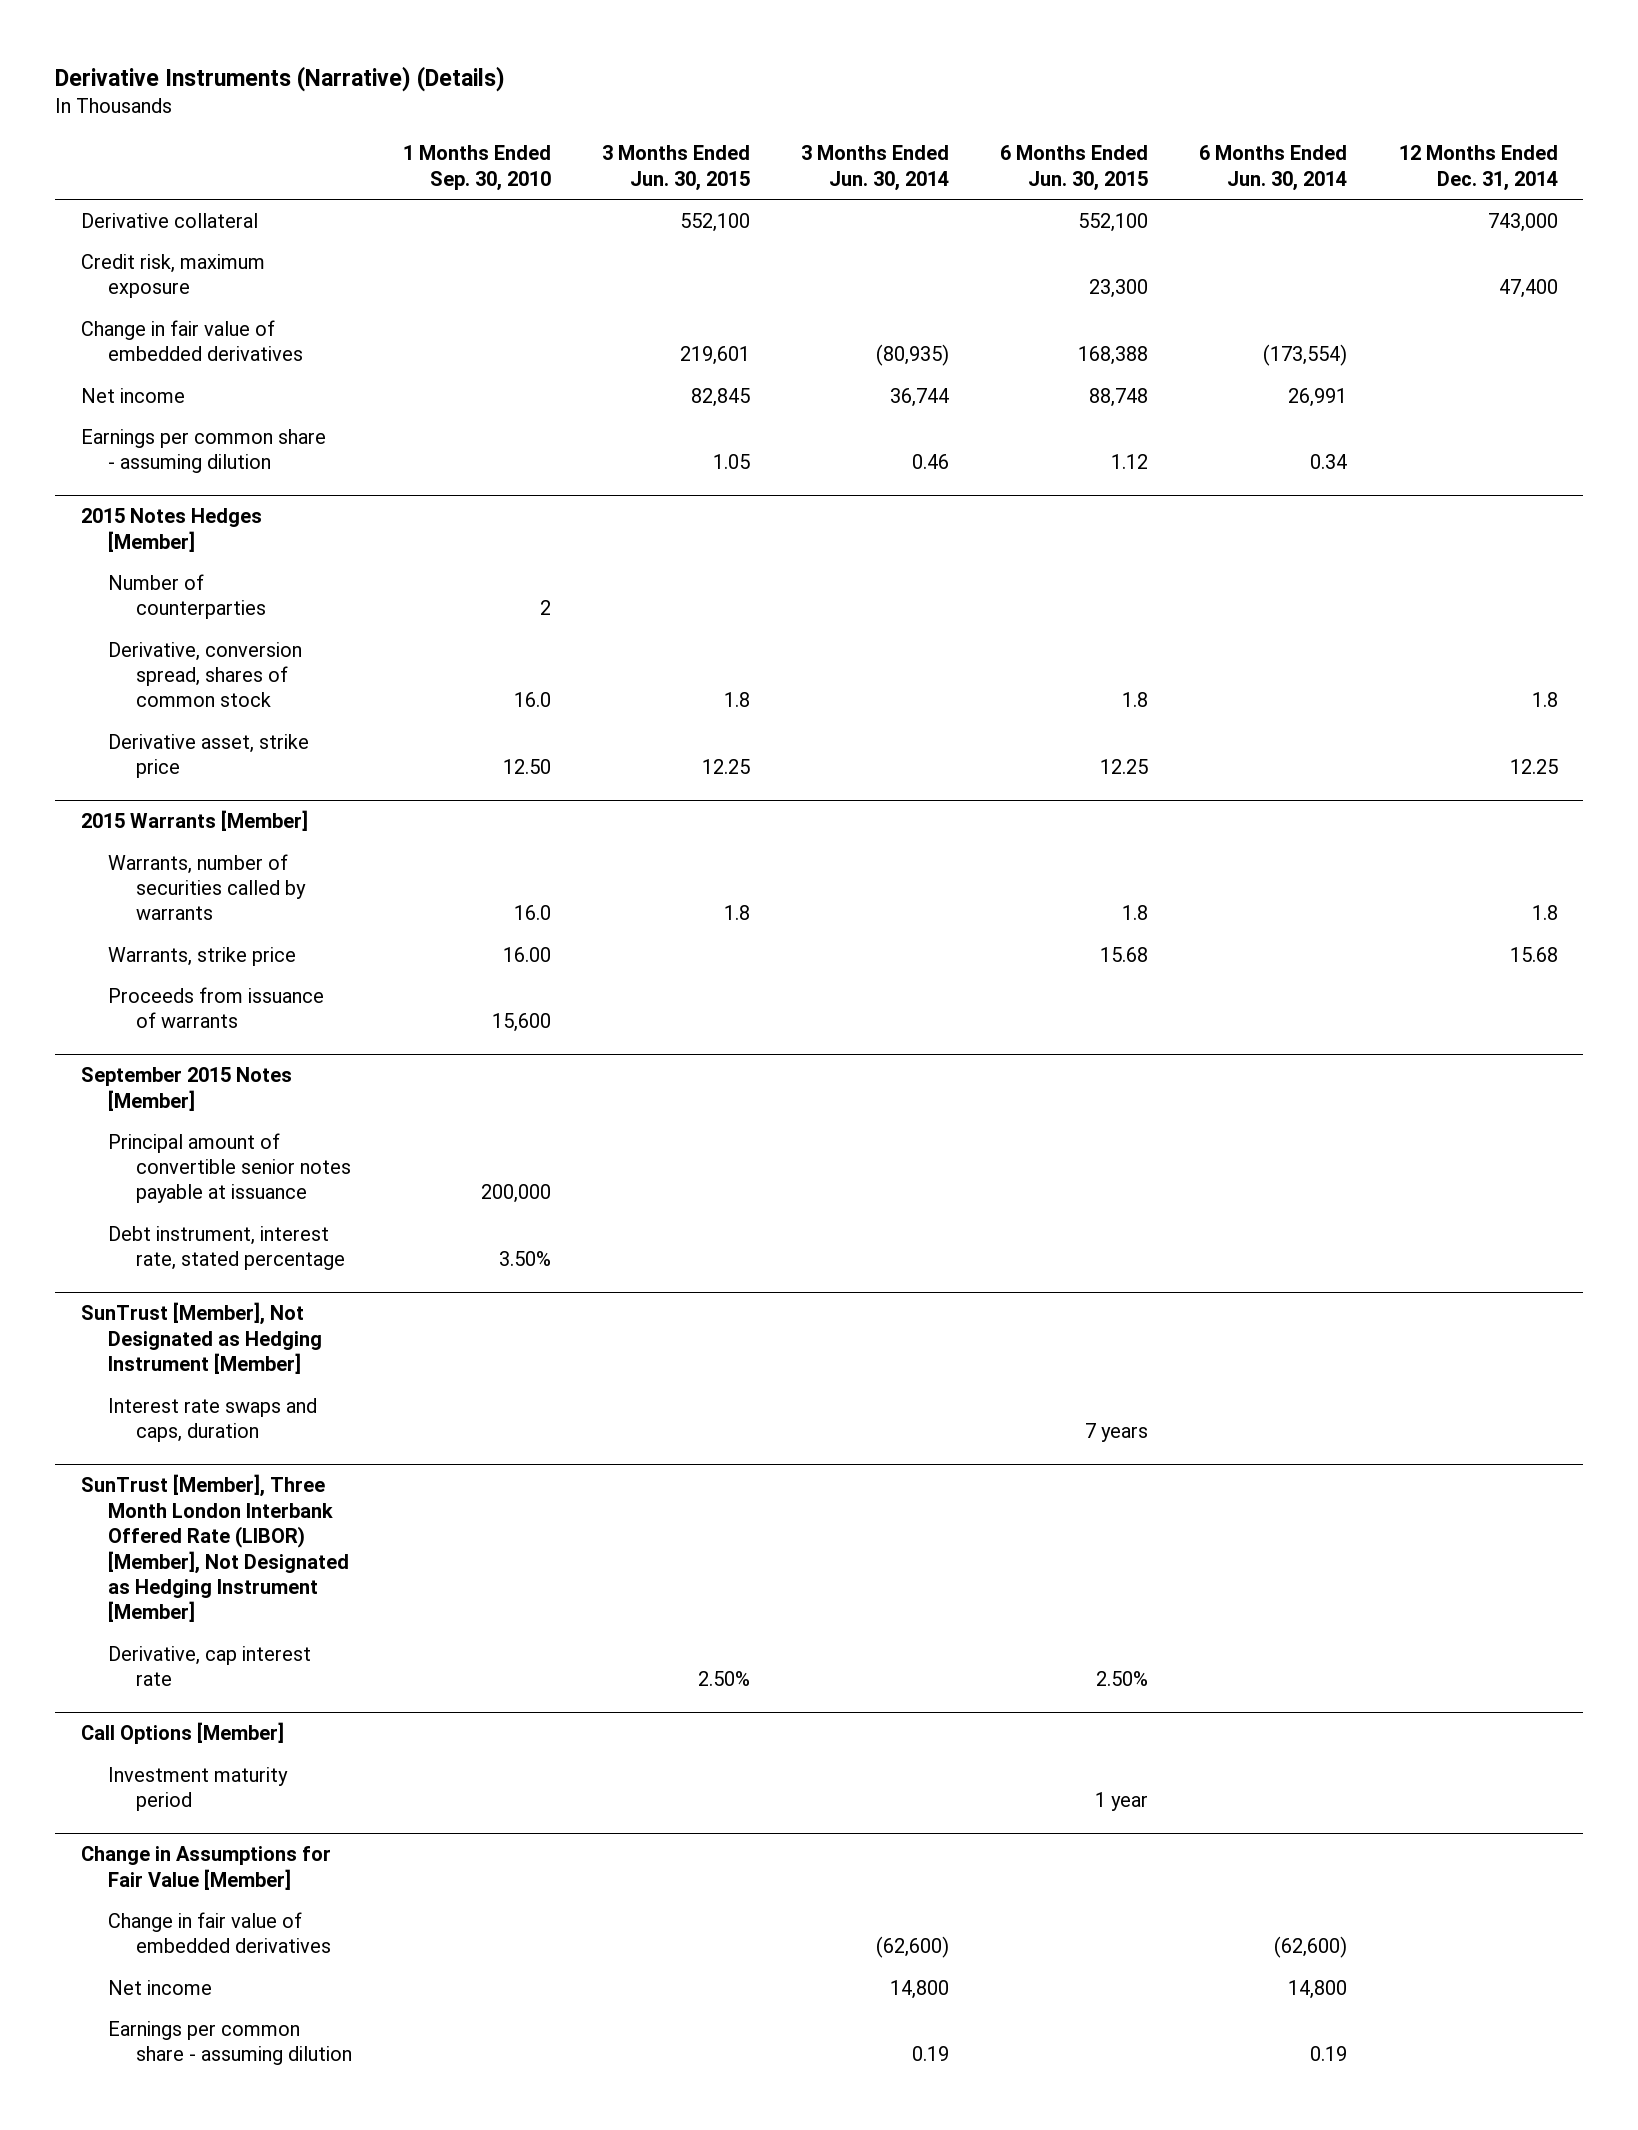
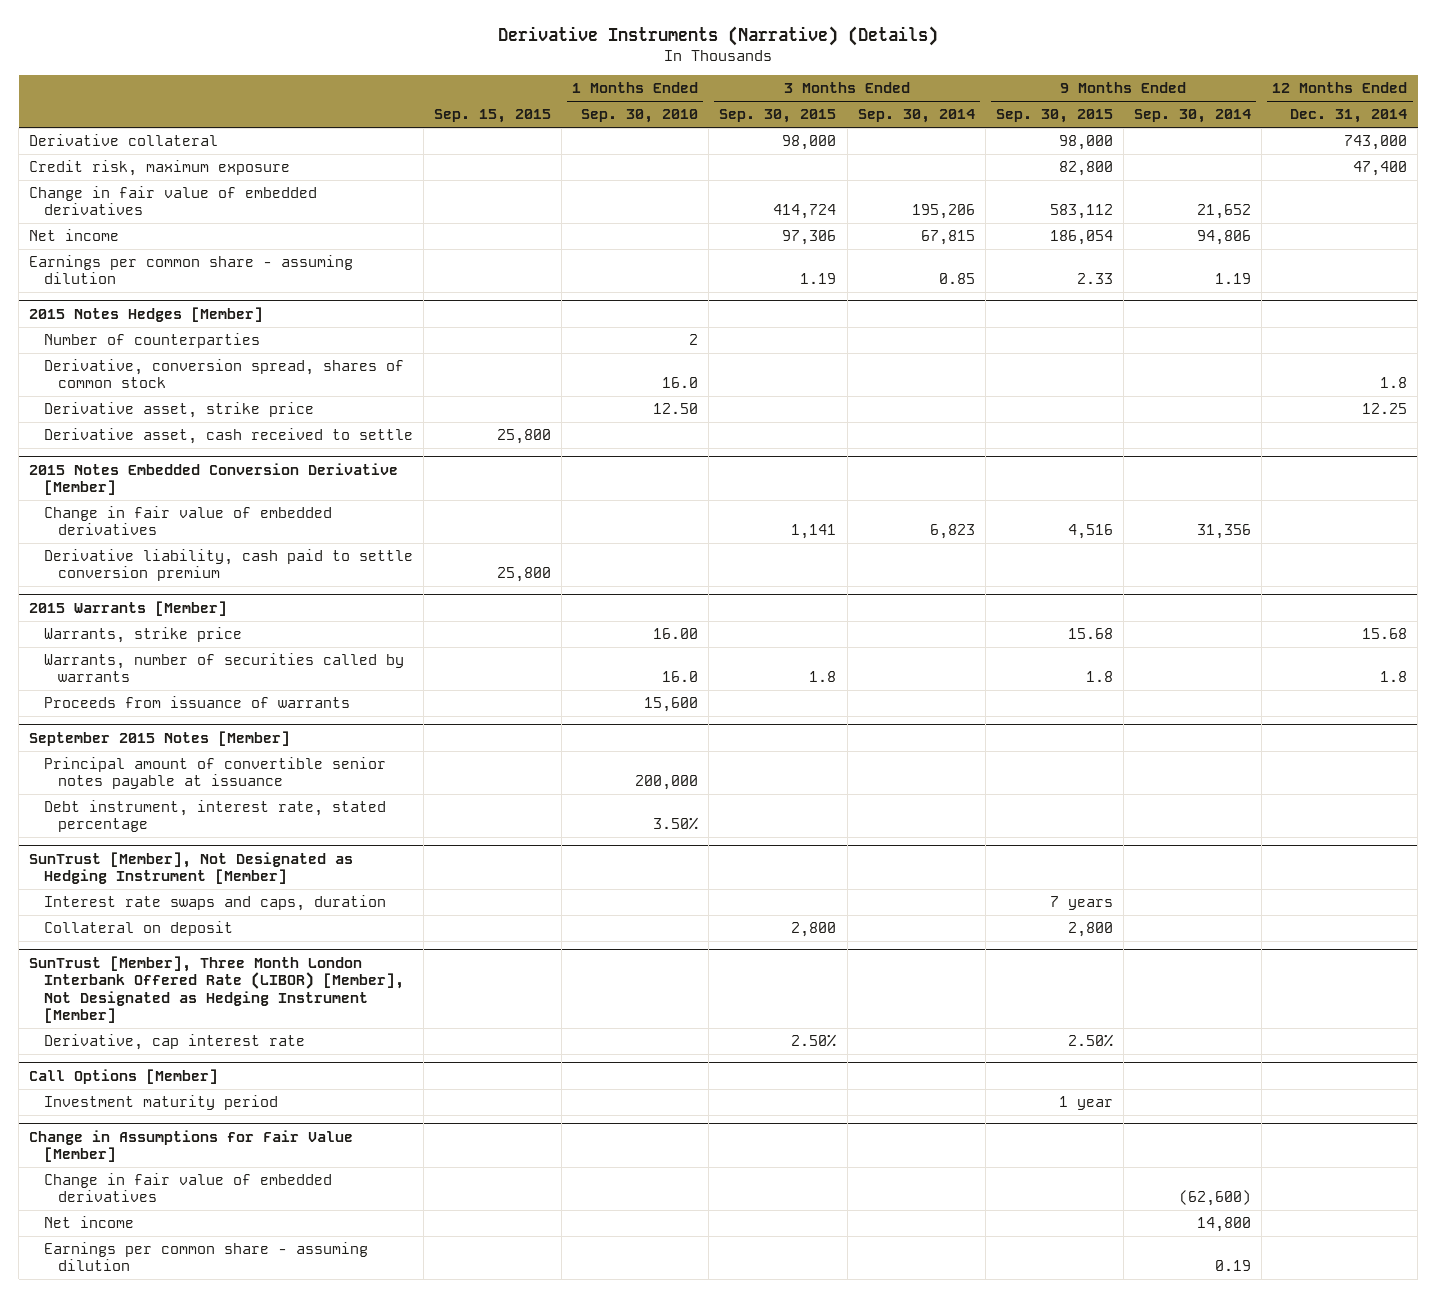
- | 1 Months Ended Sep. 30, 2010 | 3 Months Ended Jun. 30, 2015 | 3 Months Ended Jun. 30, 2014 | 6 Months Ended Jun. 30, 2015 | 6 Months Ended Jun. 30, 2014 | 12 Months Ended Dec. 31, 2014
+ | Sep. 15, 2015 | 1 Months Ended Sep. 30, 2010 | 3 Months Ended Sep. 30, 2015 | 3 Months Ended Sep. 30, 2014 | 9 Months Ended Sep. 30, 2015 | 9 Months Ended Sep. 30, 2014 | 12 Months Ended Dec. 31, 2014
@ 2015 Notes Hedges [Member]
+ Derivative asset, cash received to settle | 25,800 | | | | | |
+ 2015 Notes Embedded Conversion Derivative [Member]
+ Change in fair value of embedded derivatives | | | 1,141 | 6,823 | 4,516 | 31,356 |
+ Derivative liability, cash paid to settle conversion premium | 25,800 | | | | | |
@ 2015 Warrants [Member]
moved down: Warrants, number of securities called by warrants | | 16.0 | 1.8 | | 1.8 | | 1.8
@ SunTrust [Member], Not Designated as Hedging Instrument [Member]
+ Collateral on deposit | | | 2,800 | | 2,800 | |

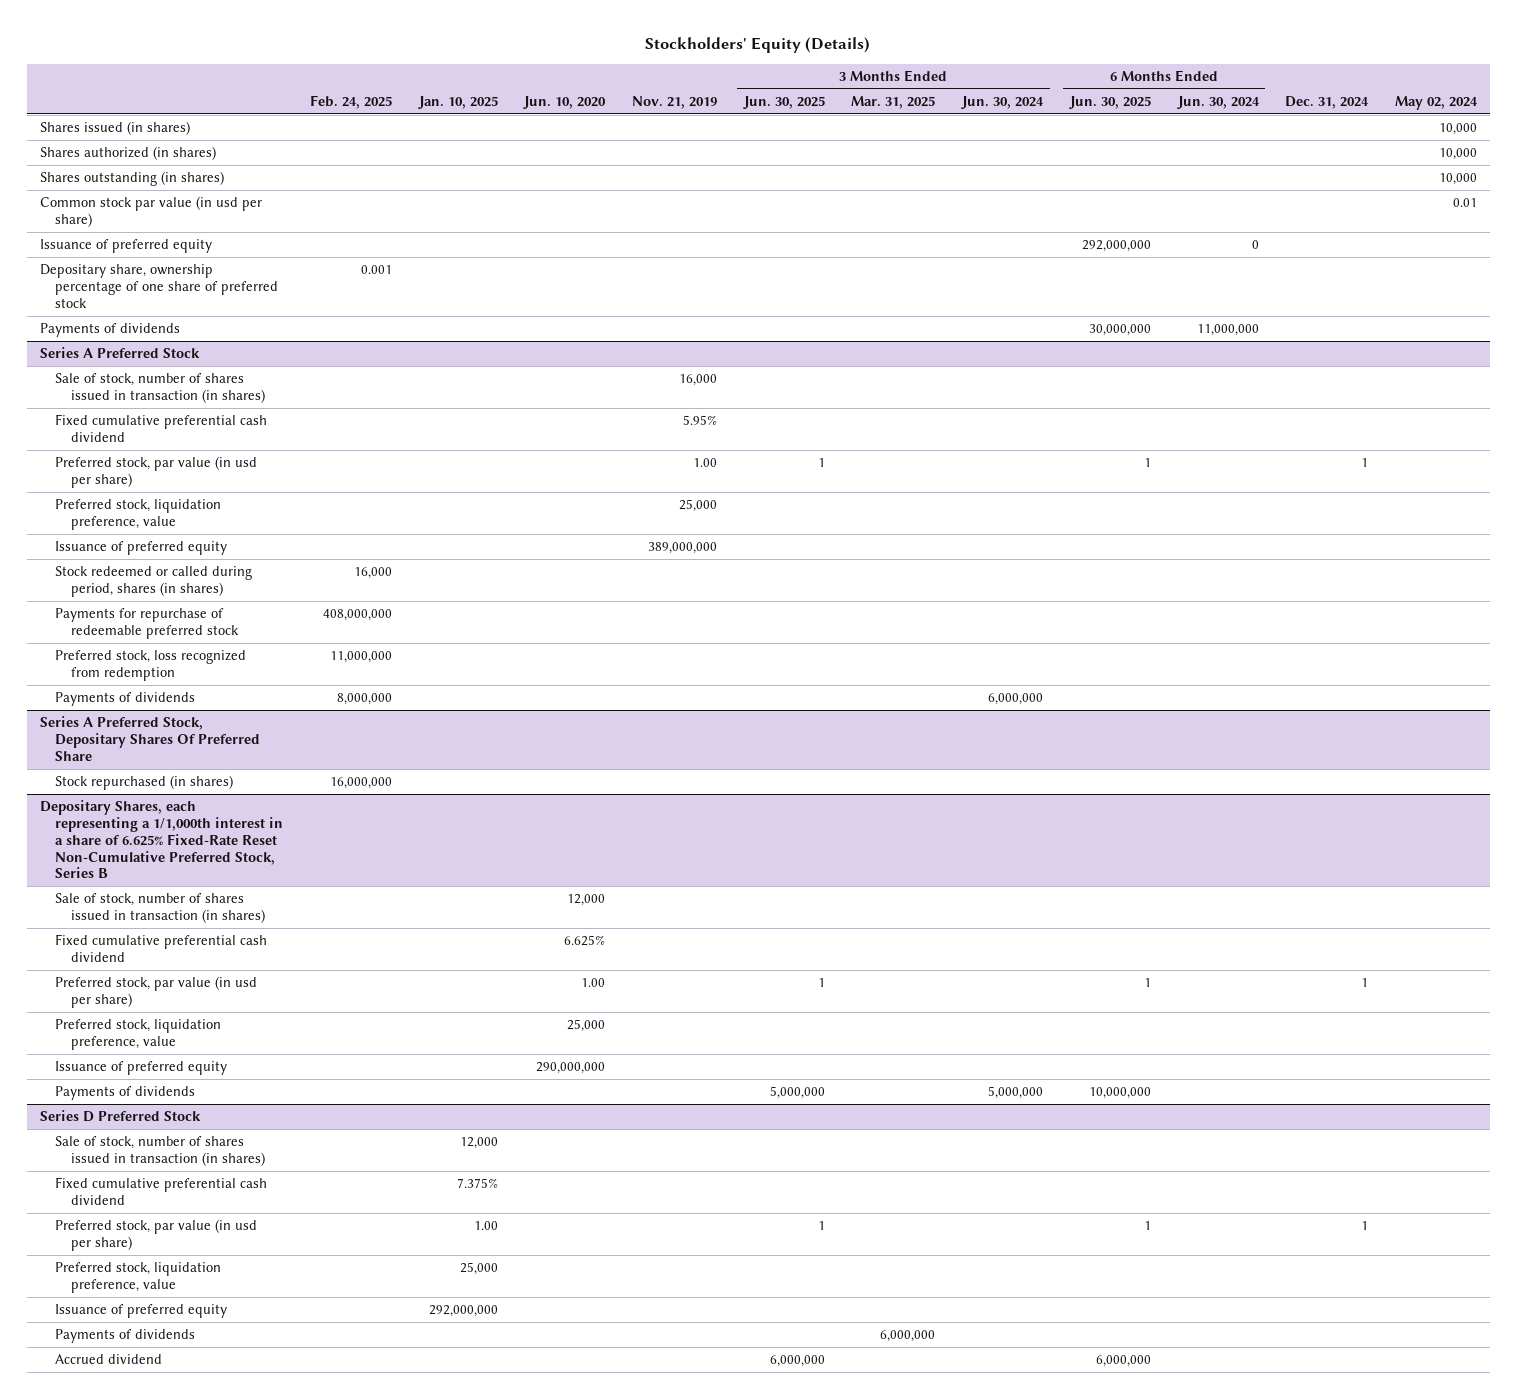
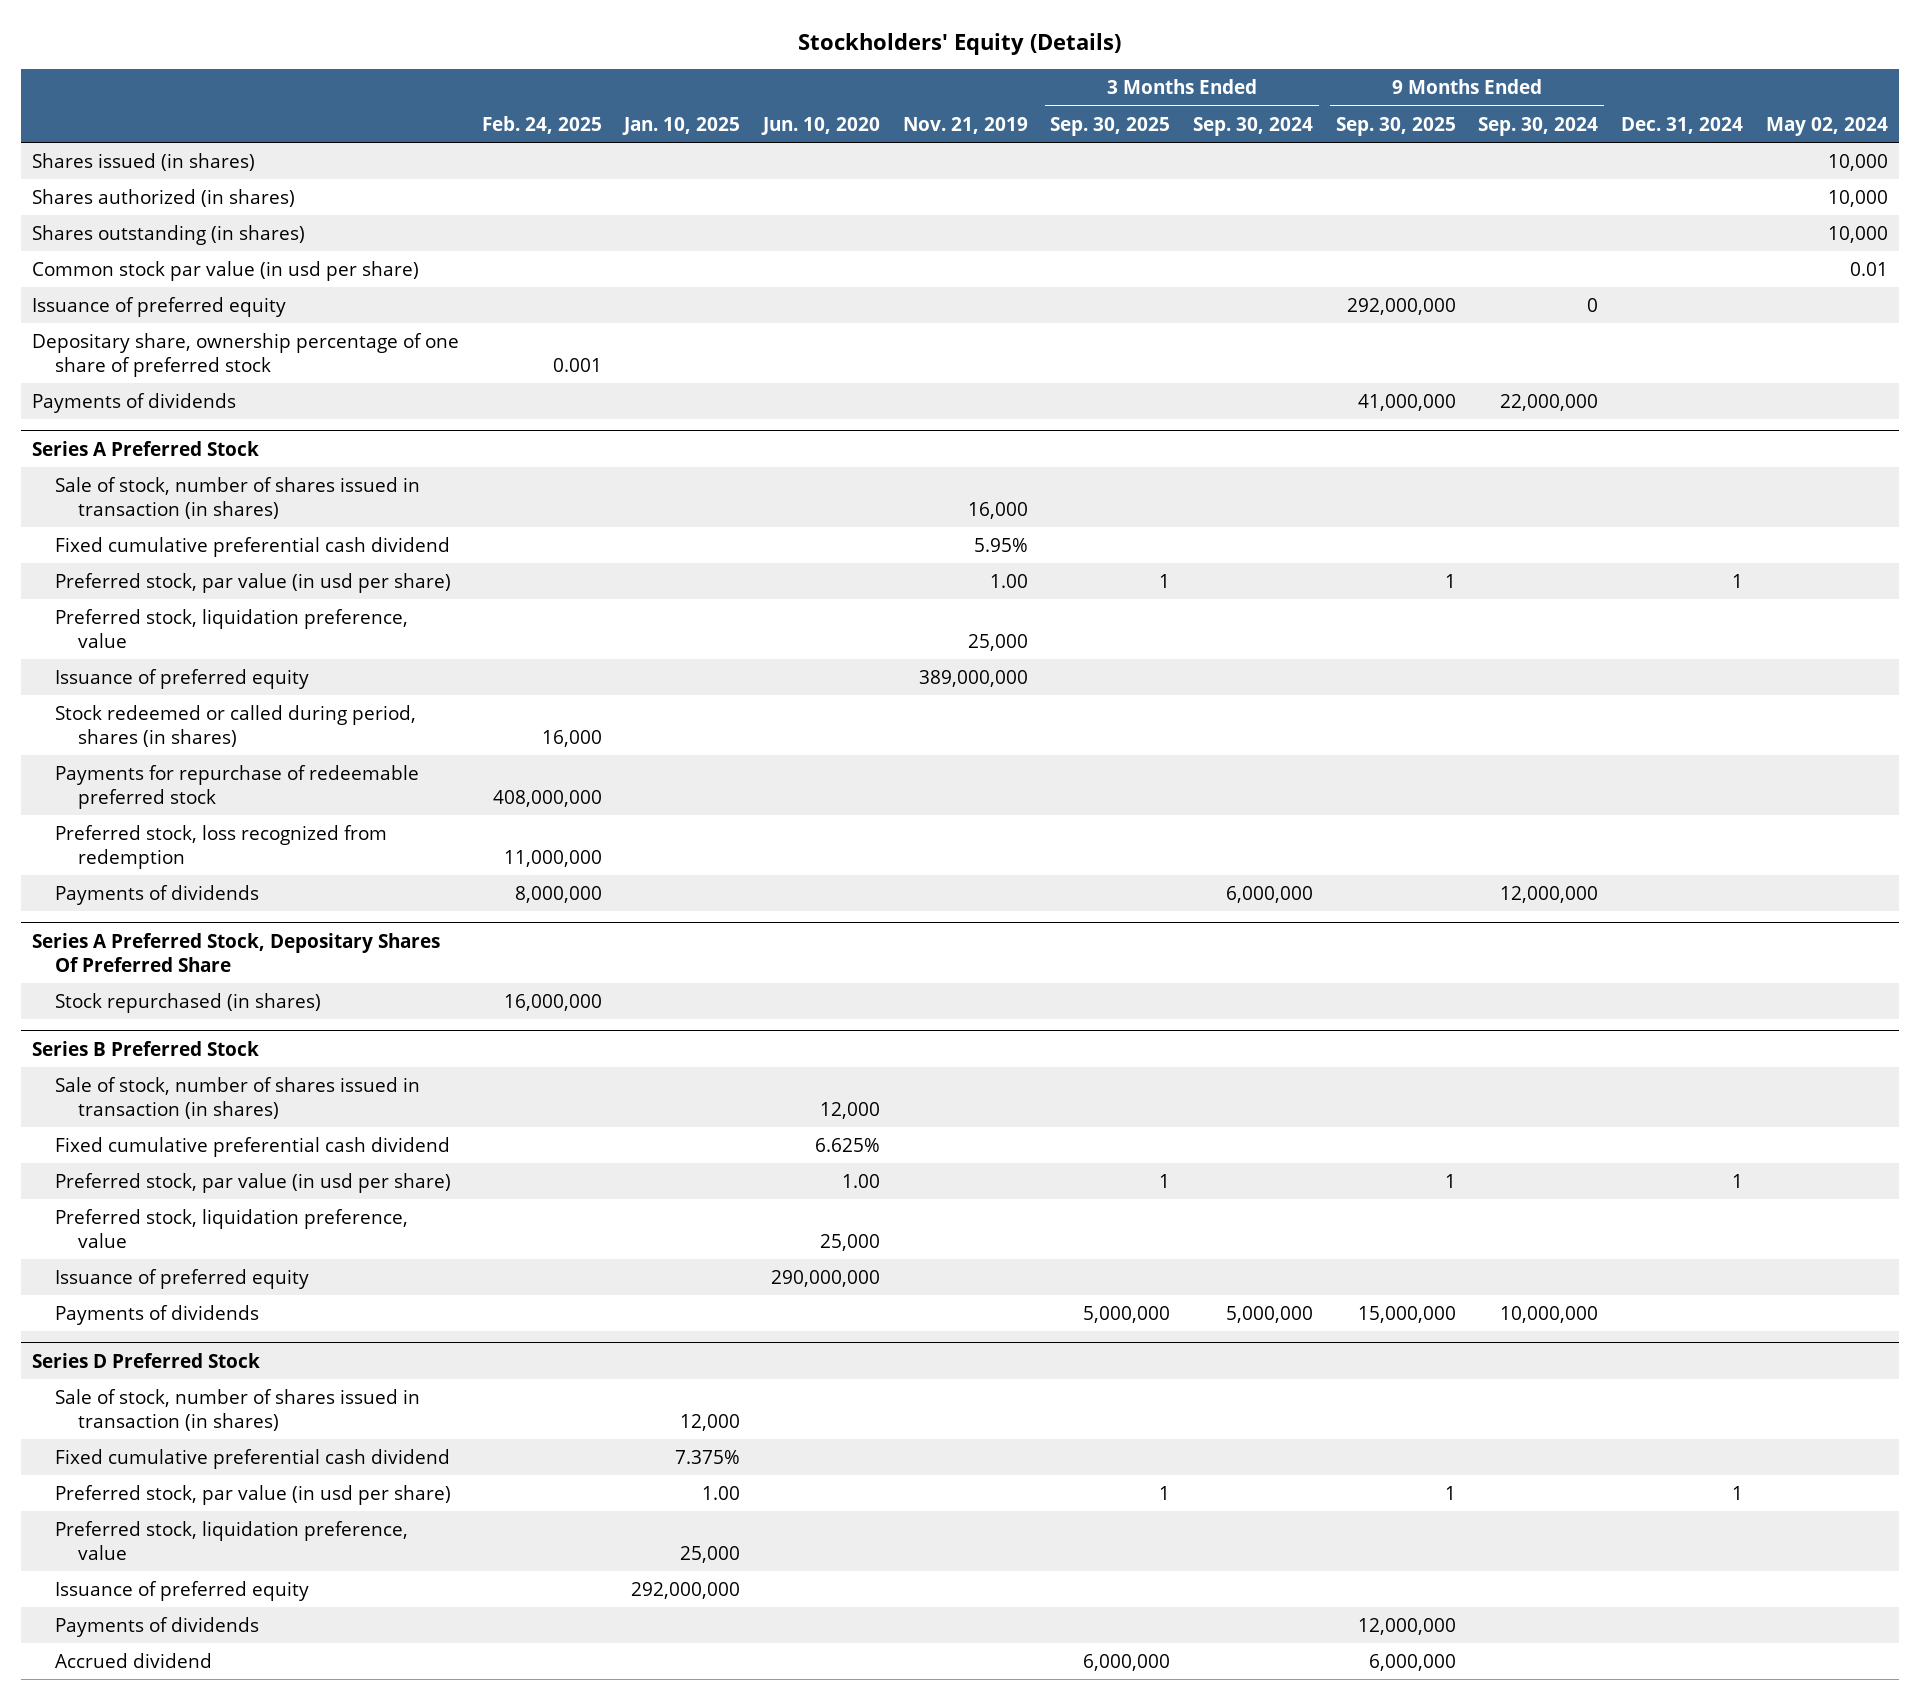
- | Feb. 24, 2025 | Jan. 10, 2025 | Jun. 10, 2020 | Nov. 21, 2019 | 3 Months Ended Jun. 30, 2025 | 3 Months Ended Mar. 31, 2025 | 3 Months Ended Jun. 30, 2024 | 6 Months Ended Jun. 30, 2025 | 6 Months Ended Jun. 30, 2024 | Dec. 31, 2024 | May 02, 2024
+ | Feb. 24, 2025 | Jan. 10, 2025 | Jun. 10, 2020 | Nov. 21, 2019 | 3 Months Ended Sep. 30, 2025 | 3 Months Ended Sep. 30, 2024 | 9 Months Ended Sep. 30, 2025 | 9 Months Ended Sep. 30, 2024 | Dec. 31, 2024 | May 02, 2024
- Depositary Shares, each representing a 1/1,000th interest in a share of 6.625% Fixed-Rate Reset Non-Cumulative Preferred Stock, Series B
+ Series B Preferred Stock

